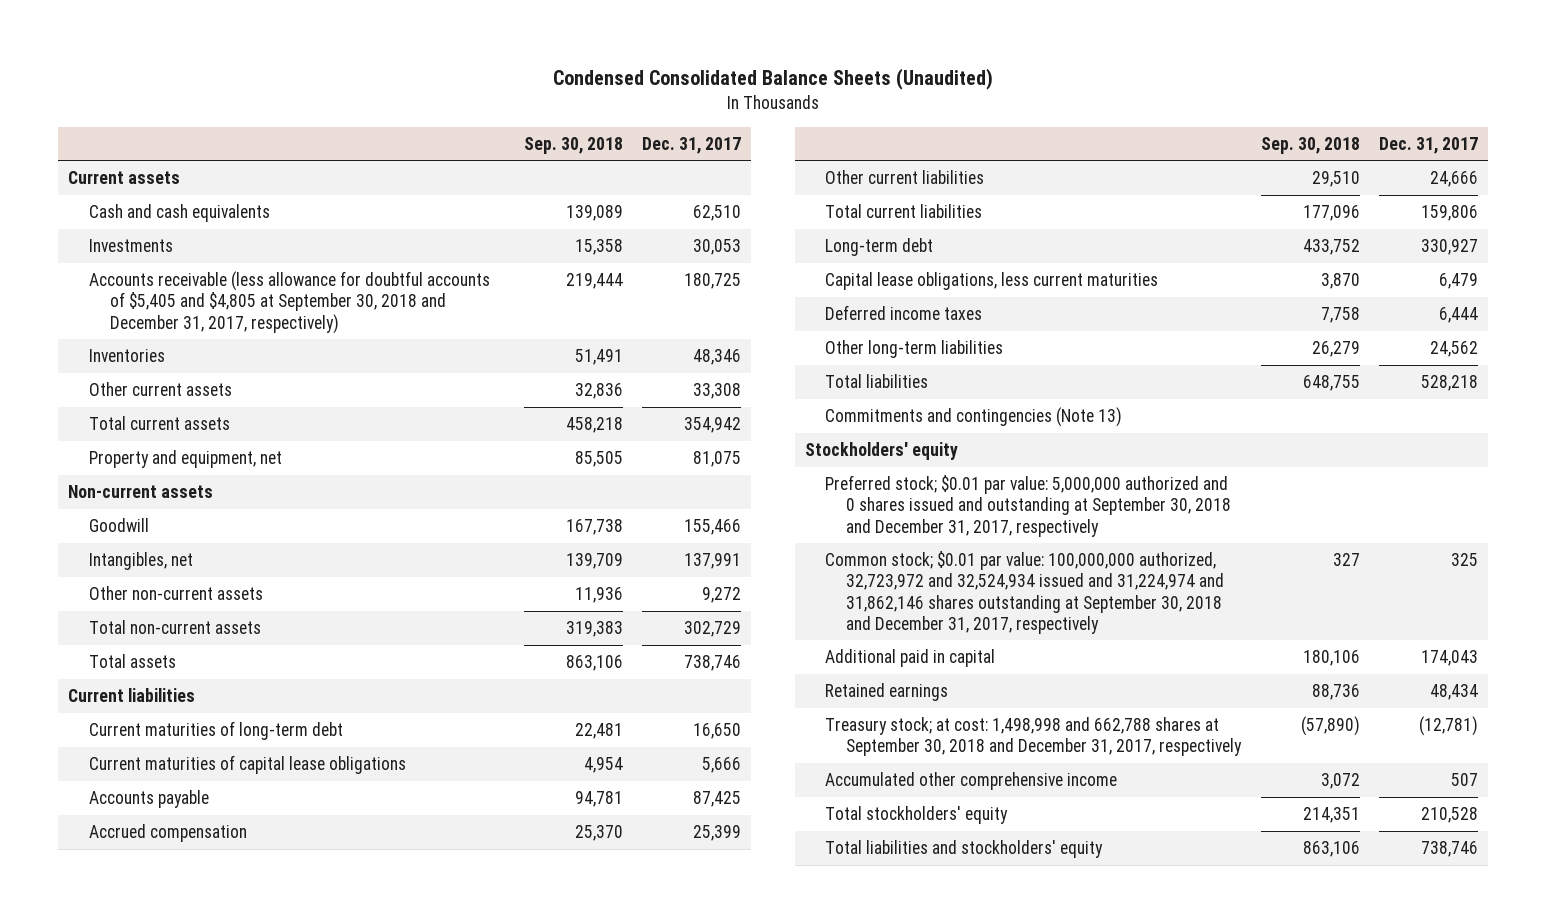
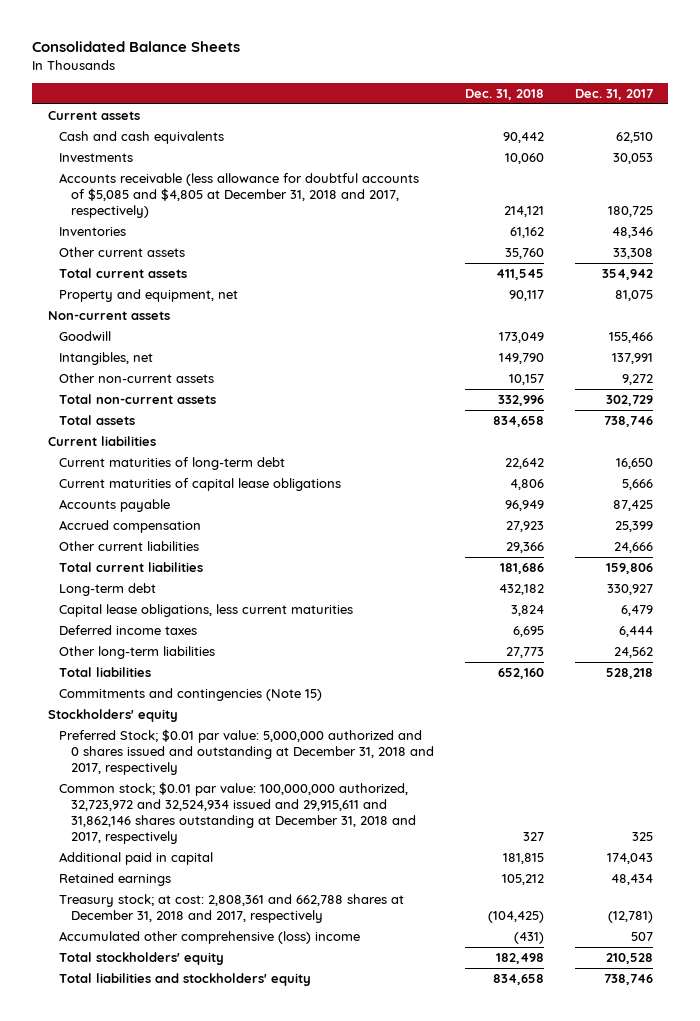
- Condensed Consolidated Balance Sheets (Unaudited)
+ Consolidated Balance Sheets
- | Sep. 30, 2018 | Dec. 31, 2017
+ | Dec. 31, 2018 | Dec. 31, 2017
- Accounts receivable (less allowance for doubtful accounts of $5,405 and $4,805 at September 30, 2018 and December 31, 2017, respectively) | 219,444 | 180,725
+ Accounts receivable (less allowance for doubtful accounts of $5,085 and $4,805 at December 31, 2018 and 2017, respectively) | 214,121 | 180,725
- Commitments and contingencies (Note 13)
+ Commitments and contingencies (Note 15)
- Preferred stock; $0.01 par value: 5,000,000 authorized and 0 shares issued and outstanding at September 30, 2018 and December 31, 2017, respectively
- Common stock; $0.01 par value: 100,000,000 authorized, 32,723,972 and 32,524,934 issued and 31,224,974 and 31,862,146 shares outstanding at September 30, 2018 and December 31, 2017, respectively | 327 | 325
+ Preferred Stock; $0.01 par value: 5,000,000 authorized and 0 shares issued and outstanding at December 31, 2018 and 2017, respectively
+ Common stock; $0.01 par value: 100,000,000 authorized, 32,723,972 and 32,524,934 issued and 29,915,611 and 31,862,146 shares outstanding at December 31, 2018 and 2017, respectively | 327 | 325
- Treasury stock; at cost: 1,498,998 and 662,788 shares at September 30, 2018 and December 31, 2017, respectively | (57,890) | (12,781)
- Accumulated other comprehensive income | 3,072 | 507
+ Treasury stock; at cost: 2,808,361 and 662,788 shares at December 31, 2018 and 2017, respectively | (104,425) | (12,781)
+ Accumulated other comprehensive (loss) income | (431) | 507

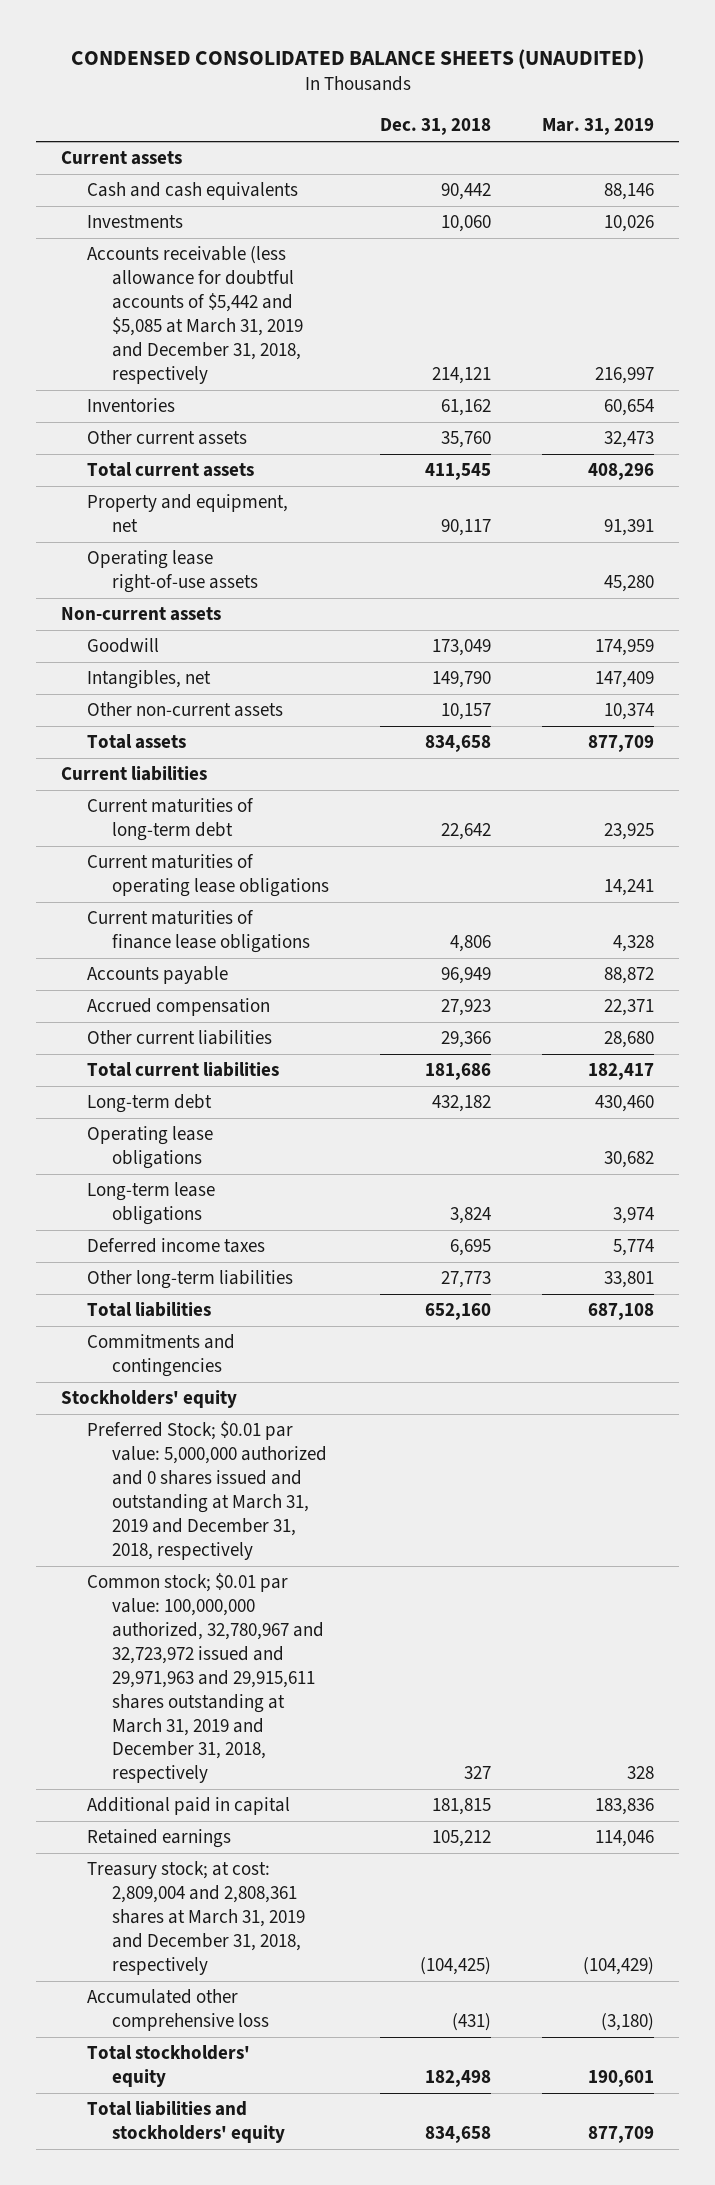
- Consolidated Balance Sheets
+ CONDENSED CONSOLIDATED BALANCE SHEETS (UNAUDITED)
- | Dec. 31, 2018 | Dec. 31, 2017
+ | Dec. 31, 2018 | Mar. 31, 2019
- Accounts receivable (less allowance for doubtful accounts of $5,085 and $4,805 at December 31, 2018 and 2017, respectively) | 214,121 | 180,725
+ Accounts receivable (less allowance for doubtful accounts of $5,442 and $5,085 at March 31, 2019 and December 31, 2018, respectively | 214,121 | 216,997
+ Operating lease right-of-use assets | | 45,280
- Total non-current assets | 332,996 | 302,729
- Current maturities of capital lease obligations | 4,806 | 5,666
+ Current maturities of operating lease obligations | | 14,241
+ Current maturities of finance lease obligations | 4,806 | 4,328
- Capital lease obligations, less current maturities | 3,824 | 6,479
+ Operating lease obligations | | 30,682
+ Long-term lease obligations | 3,824 | 3,974
- Commitments and contingencies (Note 15)
+ Commitments and contingencies
- Preferred Stock; $0.01 par value: 5,000,000 authorized and 0 shares issued and outstanding at December 31, 2018 and 2017, respectively
- Common stock; $0.01 par value: 100,000,000 authorized, 32,723,972 and 32,524,934 issued and 29,915,611 and 31,862,146 shares outstanding at December 31, 2018 and 2017, respectively | 327 | 325
+ Preferred Stock; $0.01 par value: 5,000,000 authorized and 0 shares issued and outstanding at March 31, 2019 and December 31, 2018, respectively
+ Common stock; $0.01 par value: 100,000,000 authorized, 32,780,967 and 32,723,972 issued and 29,971,963 and 29,915,611 shares outstanding at March 31, 2019 and December 31, 2018, respectively | 327 | 328
- Treasury stock; at cost: 2,808,361 and 662,788 shares at December 31, 2018 and 2017, respectively | (104,425) | (12,781)
- Accumulated other comprehensive (loss) income | (431) | 507
+ Treasury stock; at cost: 2,809,004 and 2,808,361 shares at March 31, 2019 and December 31, 2018, respectively | (104,425) | (104,429)
+ Accumulated other comprehensive loss | (431) | (3,180)

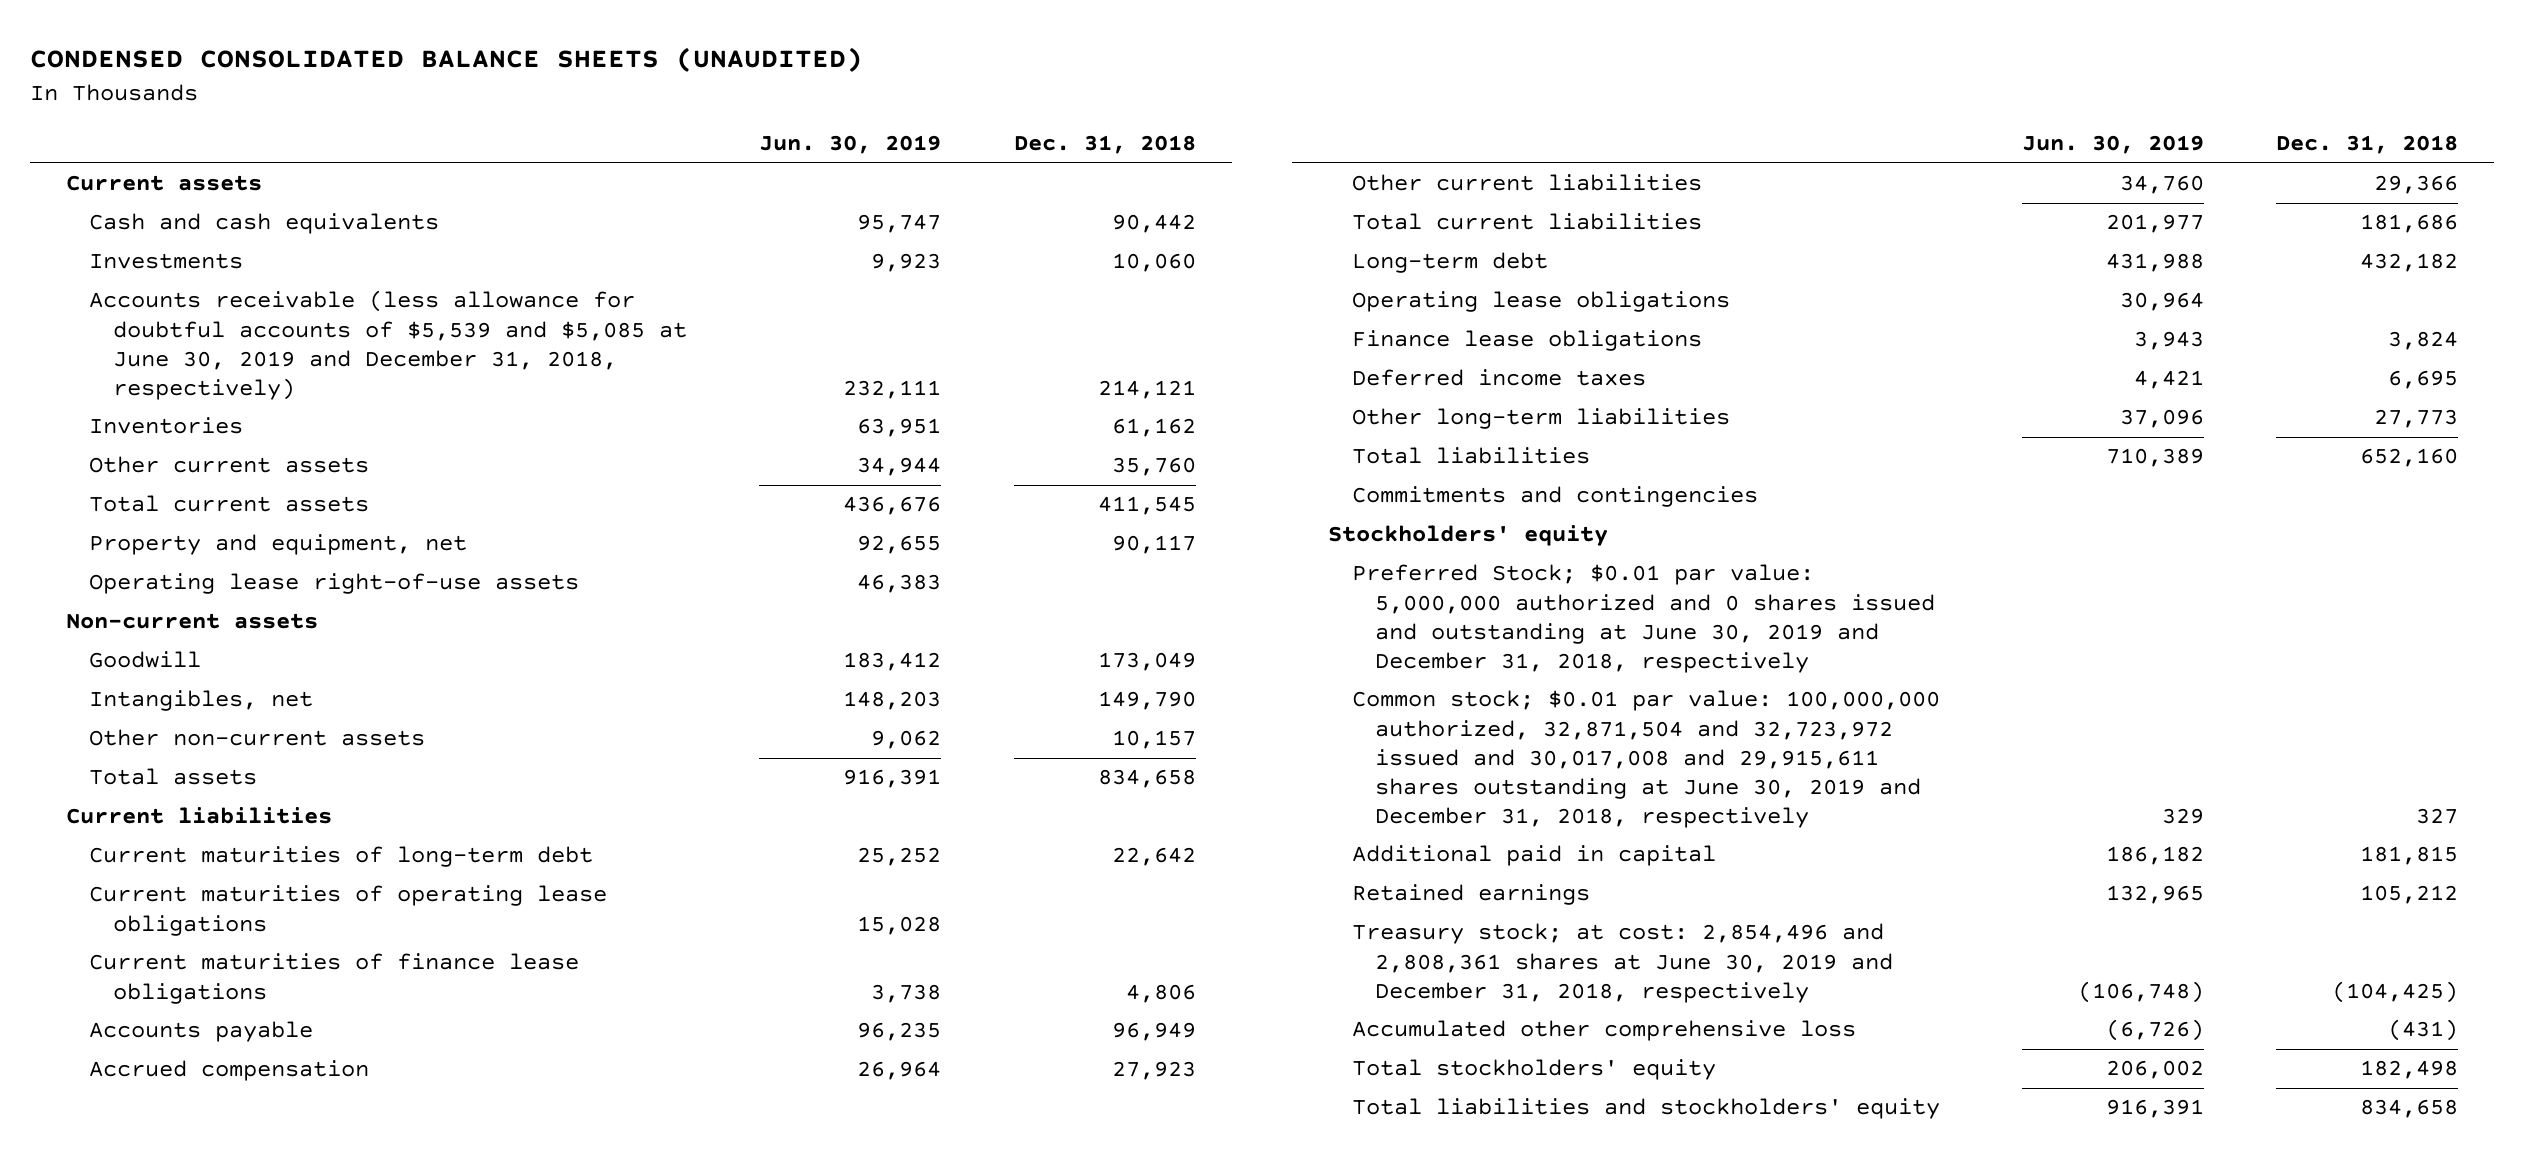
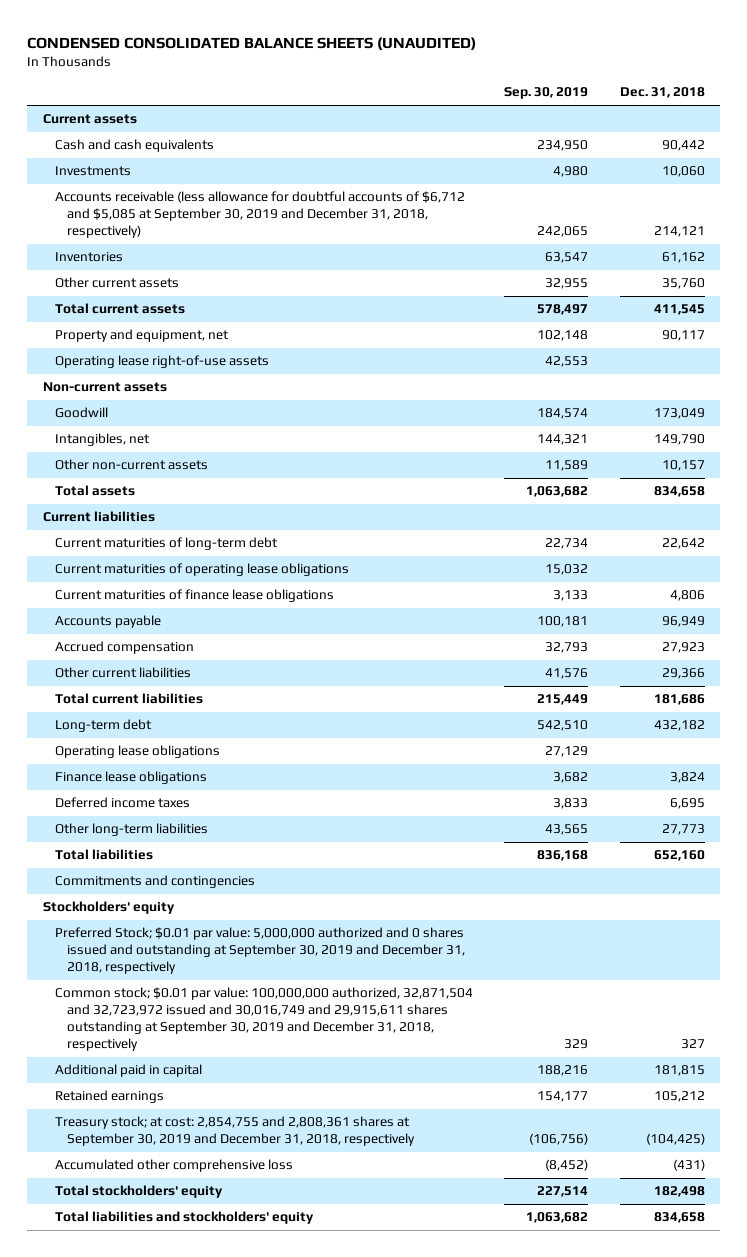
- | Jun. 30, 2019 | Dec. 31, 2018
+ | Sep. 30, 2019 | Dec. 31, 2018
- Accounts receivable (less allowance for doubtful accounts of $5,539 and $5,085 at June 30, 2019 and December 31, 2018, respectively) | 232,111 | 214,121
+ Accounts receivable (less allowance for doubtful accounts of $6,712 and $5,085 at September 30, 2019 and December 31, 2018, respectively) | 242,065 | 214,121
- Preferred Stock; $0.01 par value: 5,000,000 authorized and 0 shares issued and outstanding at June 30, 2019 and December 31, 2018, respectively
- Common stock; $0.01 par value: 100,000,000 authorized, 32,871,504 and 32,723,972 issued and 30,017,008 and 29,915,611 shares outstanding at June 30, 2019 and December 31, 2018, respectively | 329 | 327
+ Preferred Stock; $0.01 par value: 5,000,000 authorized and 0 shares issued and outstanding at September 30, 2019 and December 31, 2018, respectively
+ Common stock; $0.01 par value: 100,000,000 authorized, 32,871,504 and 32,723,972 issued and 30,016,749 and 29,915,611 shares outstanding at September 30, 2019 and December 31, 2018, respectively | 329 | 327
- Treasury stock; at cost: 2,854,496 and 2,808,361 shares at June 30, 2019 and December 31, 2018, respectively | (106,748) | (104,425)
+ Treasury stock; at cost: 2,854,755 and 2,808,361 shares at September 30, 2019 and December 31, 2018, respectively | (106,756) | (104,425)

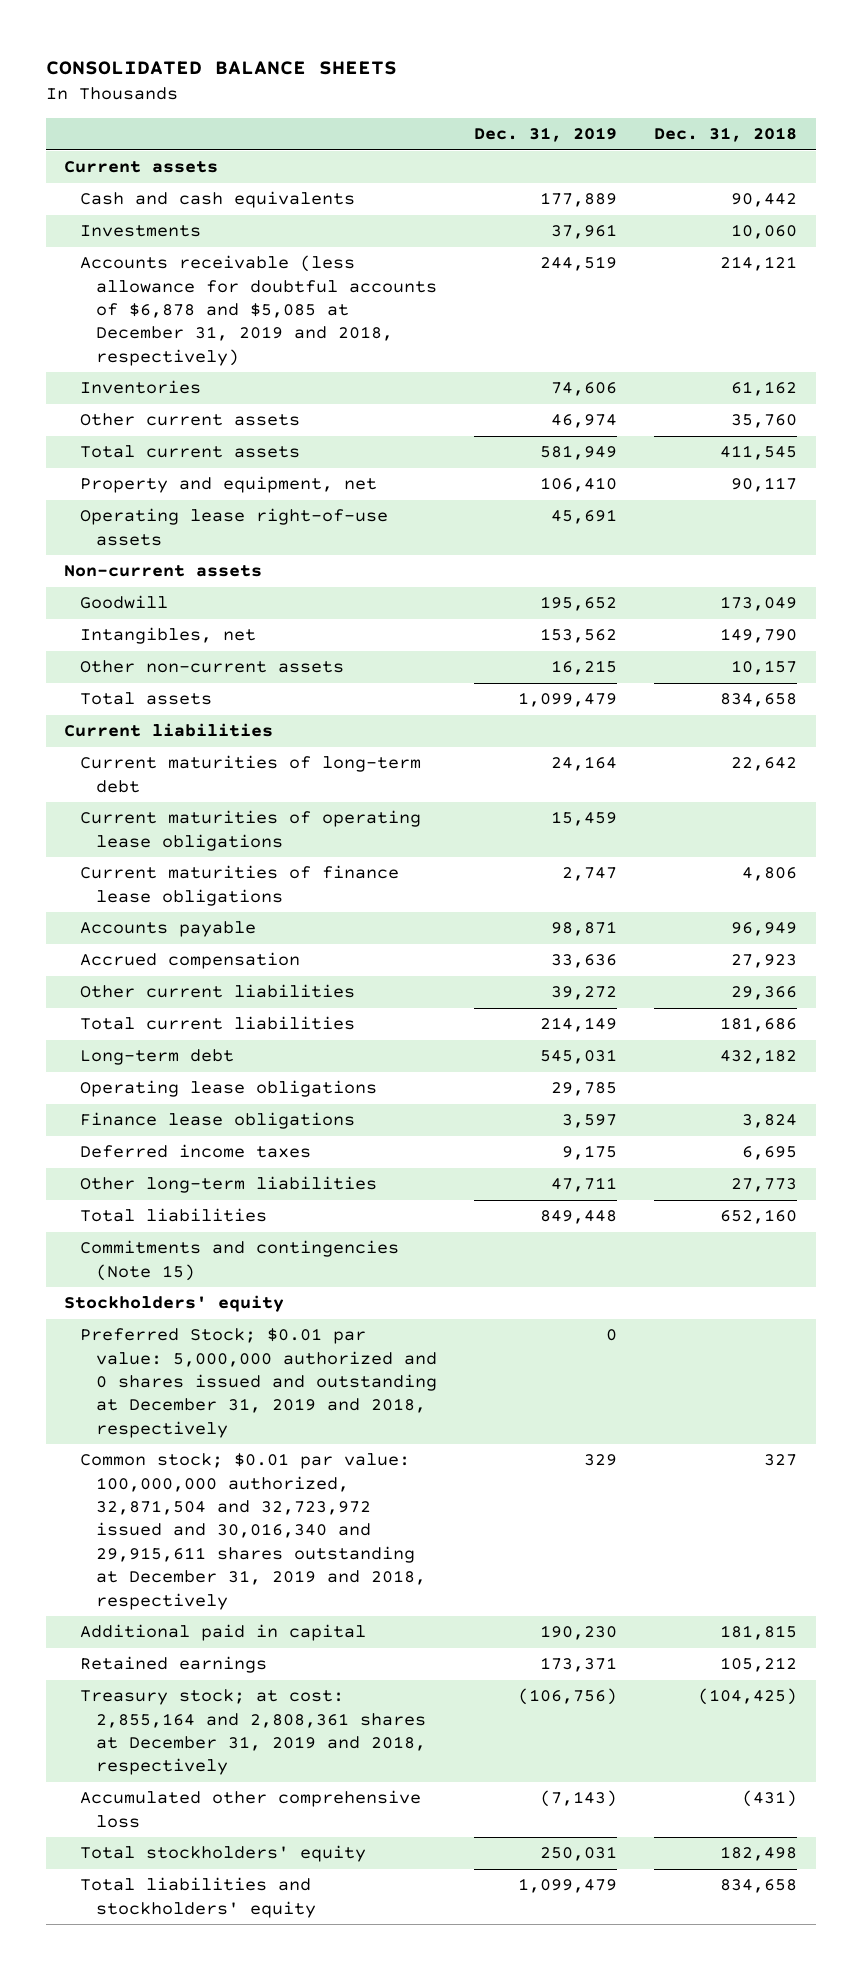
- CONDENSED CONSOLIDATED BALANCE SHEETS (UNAUDITED)
+ CONSOLIDATED BALANCE SHEETS
- | Sep. 30, 2019 | Dec. 31, 2018
+ | Dec. 31, 2019 | Dec. 31, 2018
- Accounts receivable (less allowance for doubtful accounts of $6,712 and $5,085 at September 30, 2019 and December 31, 2018, respectively) | 242,065 | 214,121
+ Accounts receivable (less allowance for doubtful accounts of $6,878 and $5,085 at December 31, 2019 and 2018, respectively) | 244,519 | 214,121
- Commitments and contingencies
+ Commitments and contingencies (Note 15)
- Preferred Stock; $0.01 par value: 5,000,000 authorized and 0 shares issued and outstanding at September 30, 2019 and December 31, 2018, respectively
- Common stock; $0.01 par value: 100,000,000 authorized, 32,871,504 and 32,723,972 issued and 30,016,749 and 29,915,611 shares outstanding at September 30, 2019 and December 31, 2018, respectively | 329 | 327
+ Preferred Stock; $0.01 par value: 5,000,000 authorized and 0 shares issued and outstanding at December 31, 2019 and 2018, respectively | 0 |
+ Common stock; $0.01 par value: 100,000,000 authorized, 32,871,504 and 32,723,972 issued and 30,016,340 and 29,915,611 shares outstanding at December 31, 2019 and 2018, respectively | 329 | 327
- Treasury stock; at cost: 2,854,755 and 2,808,361 shares at September 30, 2019 and December 31, 2018, respectively | (106,756) | (104,425)
+ Treasury stock; at cost: 2,855,164 and 2,808,361 shares at December 31, 2019 and 2018, respectively | (106,756) | (104,425)

